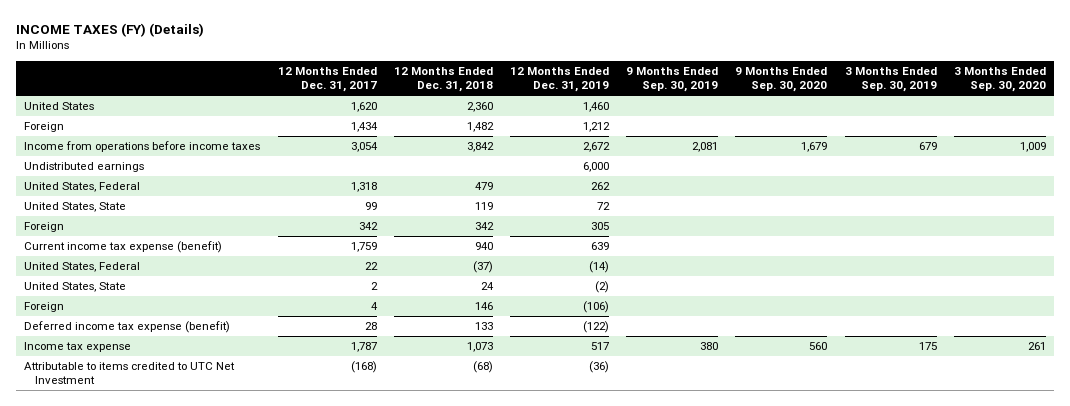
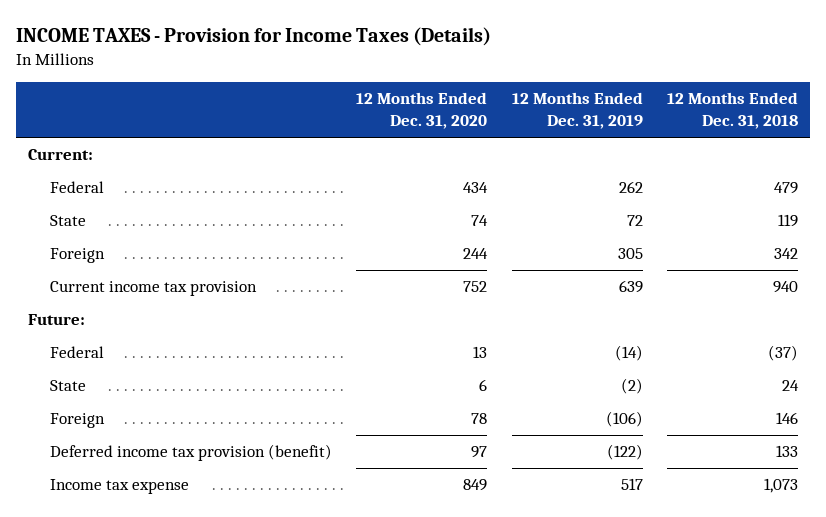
- INCOME TAXES (FY) (Details)
+ INCOME TAXES - Provision for Income Taxes (Details)
- | 12 Months Ended Dec. 31, 2017 | 12 Months Ended Dec. 31, 2018 | 12 Months Ended Dec. 31, 2019 | 9 Months Ended Sep. 30, 2019 | 9 Months Ended Sep. 30, 2020 | 3 Months Ended Sep. 30, 2019 | 3 Months Ended Sep. 30, 2020
+ | 12 Months Ended Dec. 31, 2020 | 12 Months Ended Dec. 31, 2019 | 12 Months Ended Dec. 31, 2018
- United States | 1,620 | 2,360 | 1,460 | | | |
- Foreign | 1,434 | 1,482 | 1,212 | | | |
- Income from operations before income taxes | 3,054 | 3,842 | 2,672 | 2,081 | 1,679 | 679 | 1,009
- Undistributed earnings | | | 6,000 | | | |
- United States, Federal | 1,318 | 479 | 262 | | | |
- United States, State | 99 | 119 | 72 | | | |
+ Current:
+ Federal | 434 | 262 | 479
+ State | 74 | 72 | 119
- Current income tax expense (benefit) | 1,759 | 940 | 639 | | | |
- United States, Federal | 22 | (37) | (14) | | | |
- United States, State | 2 | 24 | (2) | | | |
+ Current income tax provision | 752 | 639 | 940
+ Future:
+ Federal | 13 | (14) | (37)
+ State | 6 | (2) | 24
- Deferred income tax expense (benefit) | 28 | 133 | (122) | | | |
+ Deferred income tax provision (benefit) | 97 | (122) | 133
- Attributable to items credited to UTC Net Investment | (168) | (68) | (36) | | | |

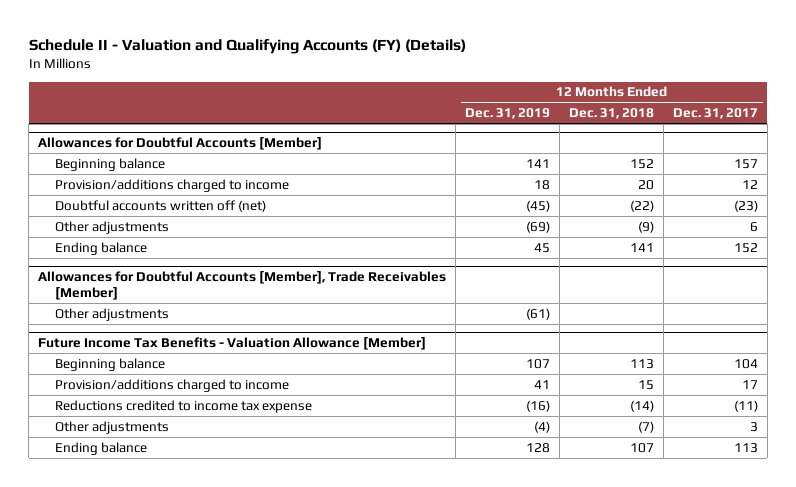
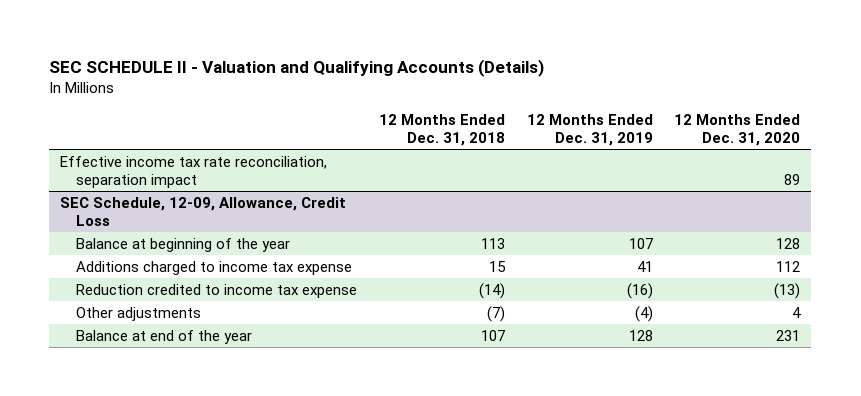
- Schedule II - Valuation and Qualifying Accounts (FY) (Details)
+ SEC SCHEDULE II - Valuation and Qualifying Accounts (Details)
- | 12 Months Ended Dec. 31, 2019 | 12 Months Ended Dec. 31, 2018 | 12 Months Ended Dec. 31, 2017
+ | 12 Months Ended Dec. 31, 2018 | 12 Months Ended Dec. 31, 2019 | 12 Months Ended Dec. 31, 2020
- Allowances for Doubtful Accounts [Member]
- Beginning balance | 141 | 152 | 157
- Provision/additions charged to income | 18 | 20 | 12
- Doubtful accounts written off (net) | (45) | (22) | (23)
- Other adjustments | (69) | (9) | 6
- Ending balance | 45 | 141 | 152
- Allowances for Doubtful Accounts [Member], Trade Receivables [Member]
- Other adjustments | (61) | |
- Future Income Tax Benefits - Valuation Allowance [Member]
- Beginning balance | 107 | 113 | 104
- Provision/additions charged to income | 41 | 15 | 17
- Reductions credited to income tax expense | (16) | (14) | (11)
+ Effective income tax rate reconciliation, separation impact | | | 89
+ SEC Schedule, 12-09, Allowance, Credit Loss
+ Balance at beginning of the year | 113 | 107 | 128
+ Additions charged to income tax expense | 15 | 41 | 112
+ Reduction credited to income tax expense | (14) | (16) | (13)
- Ending balance | 128 | 107 | 113
+ Balance at end of the year | 107 | 128 | 231

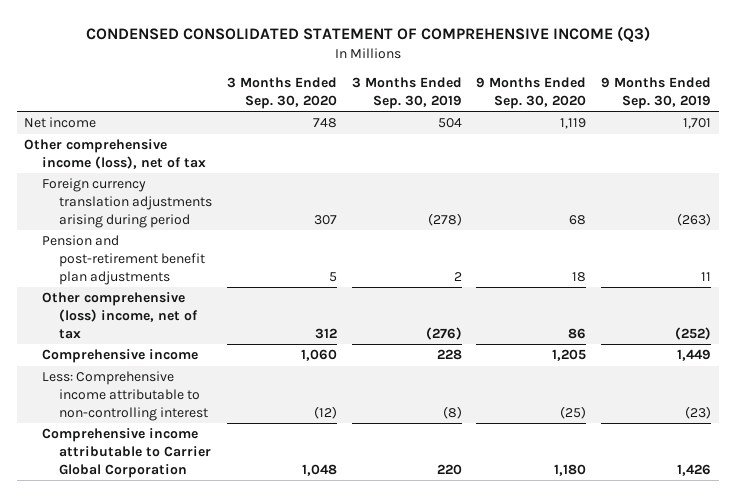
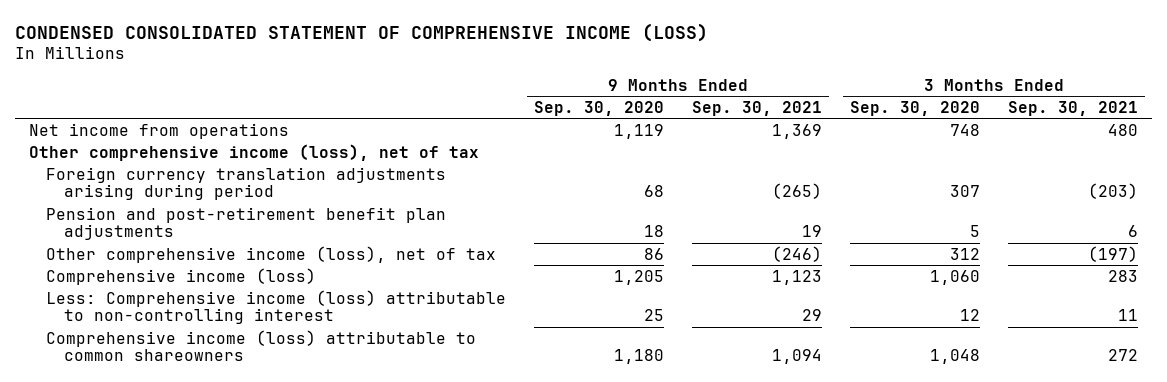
- CONDENSED CONSOLIDATED STATEMENT OF COMPREHENSIVE INCOME (Q3)
+ CONDENSED CONSOLIDATED STATEMENT OF COMPREHENSIVE INCOME (LOSS)
- | 3 Months Ended Sep. 30, 2020 | 3 Months Ended Sep. 30, 2019 | 9 Months Ended Sep. 30, 2020 | 9 Months Ended Sep. 30, 2019
+ | 9 Months Ended Sep. 30, 2020 | 9 Months Ended Sep. 30, 2021 | 3 Months Ended Sep. 30, 2020 | 3 Months Ended Sep. 30, 2021
- Net income | 748 | 504 | 1,119 | 1,701
+ Net income from operations | 1,119 | 1,369 | 748 | 480
- Other comprehensive (loss) income, net of tax | 312 | (276) | 86 | (252)
- Comprehensive income | 1,060 | 228 | 1,205 | 1,449
- Less: Comprehensive income attributable to non-controlling interest | (12) | (8) | (25) | (23)
- Comprehensive income attributable to Carrier Global Corporation | 1,048 | 220 | 1,180 | 1,426
+ Other comprehensive income (loss), net of tax | 86 | (246) | 312 | (197)
+ Comprehensive income (loss) | 1,205 | 1,123 | 1,060 | 283
+ Less: Comprehensive income (loss) attributable to non-controlling interest | 25 | 29 | 12 | 11
+ Comprehensive income (loss) attributable to common shareowners | 1,180 | 1,094 | 1,048 | 272

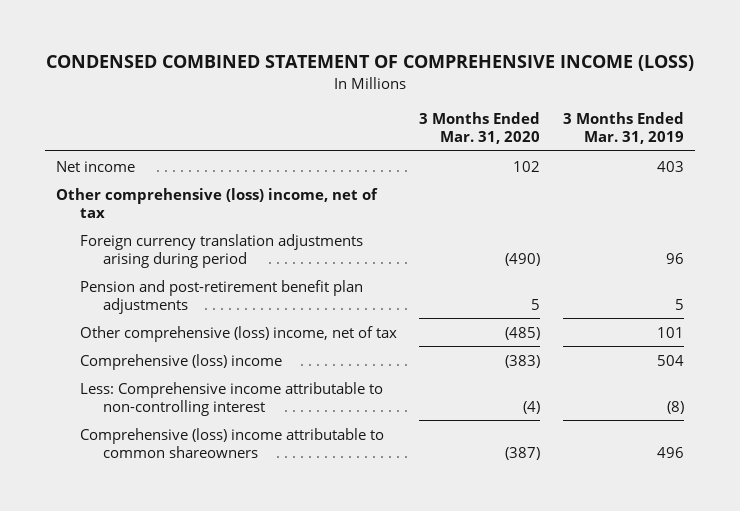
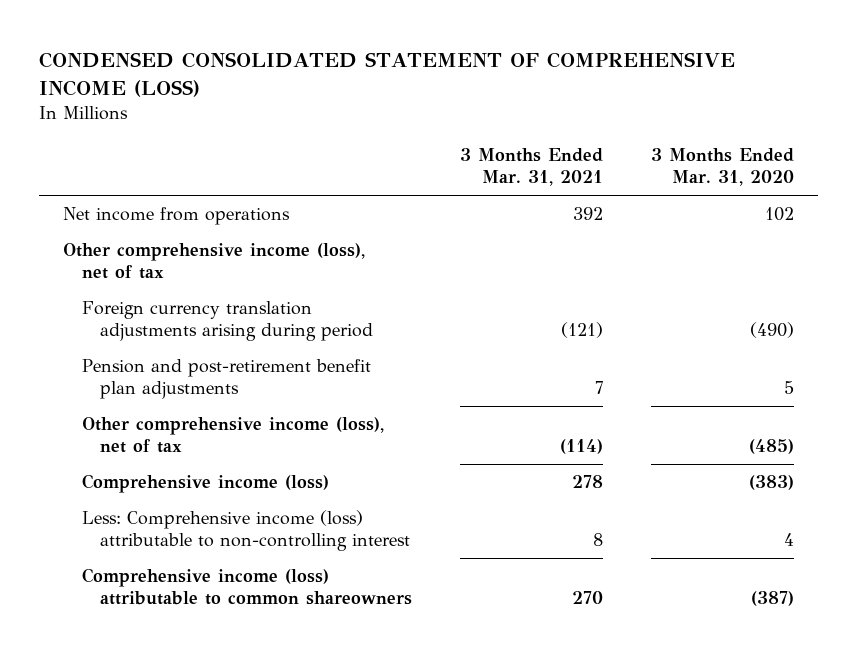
- CONDENSED COMBINED STATEMENT OF COMPREHENSIVE INCOME (LOSS)
+ CONDENSED CONSOLIDATED STATEMENT OF COMPREHENSIVE INCOME (LOSS)
- | 3 Months Ended Mar. 31, 2020 | 3 Months Ended Mar. 31, 2019
+ | 3 Months Ended Mar. 31, 2021 | 3 Months Ended Mar. 31, 2020
- Net income | 102 | 403
- Other comprehensive (loss) income, net of tax
+ Net income from operations | 392 | 102
+ Other comprehensive income (loss), net of tax
- Other comprehensive (loss) income, net of tax | (485) | 101
- Comprehensive (loss) income | (383) | 504
- Less: Comprehensive income attributable to non-controlling interest | (4) | (8)
- Comprehensive (loss) income attributable to common shareowners | (387) | 496
+ Other comprehensive income (loss), net of tax | (114) | (485)
+ Comprehensive income (loss) | 278 | (383)
+ Less: Comprehensive income (loss) attributable to non-controlling interest | 8 | 4
+ Comprehensive income (loss) attributable to common shareowners | 270 | (387)

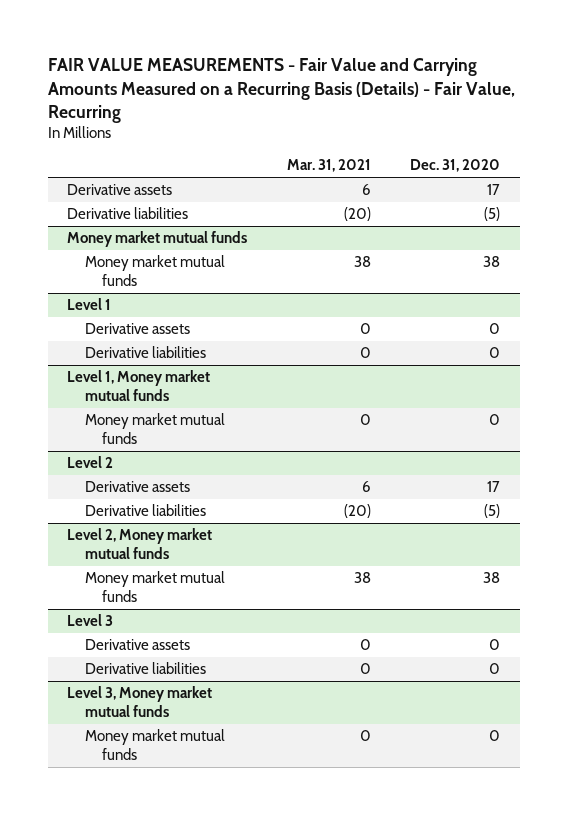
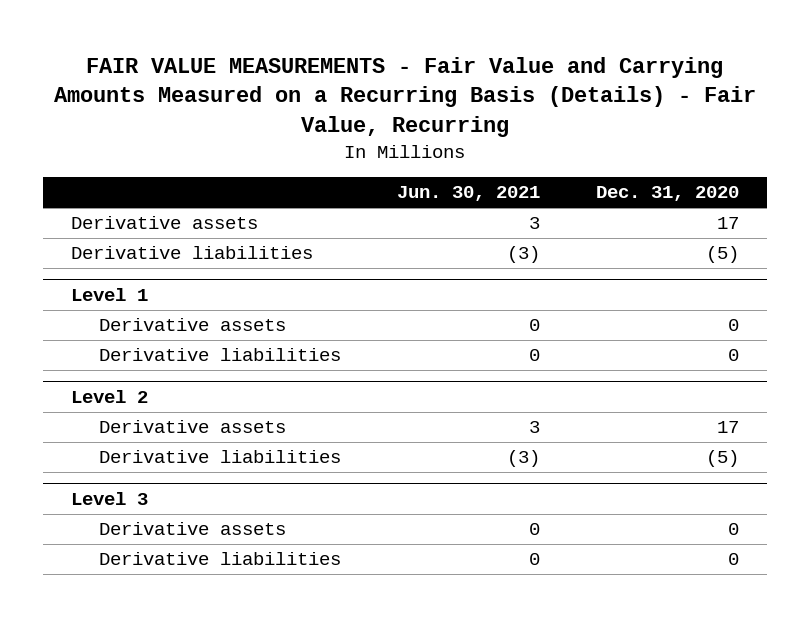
- | Mar. 31, 2021 | Dec. 31, 2020
+ | Jun. 30, 2021 | Dec. 31, 2020
- Money market mutual funds
- Money market mutual funds | 38 | 38
- Level 1, Money market mutual funds
- Money market mutual funds | 0 | 0
- Level 2, Money market mutual funds
- Money market mutual funds | 38 | 38
- Level 3, Money market mutual funds
- Money market mutual funds | 0 | 0

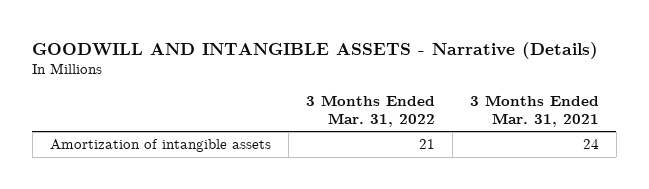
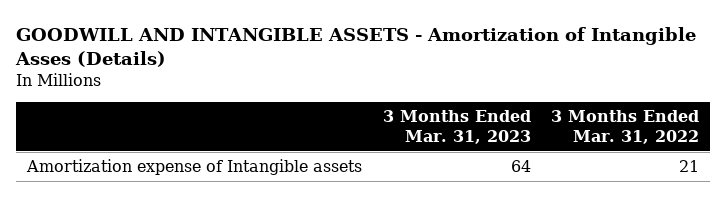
- GOODWILL AND INTANGIBLE ASSETS - Narrative (Details)
+ GOODWILL AND INTANGIBLE ASSETS - Amortization of Intangible Asses (Details)
- | 3 Months Ended Mar. 31, 2022 | 3 Months Ended Mar. 31, 2021
+ | 3 Months Ended Mar. 31, 2023 | 3 Months Ended Mar. 31, 2022
- Amortization of intangible assets | 21 | 24
+ Amortization expense of Intangible assets | 64 | 21

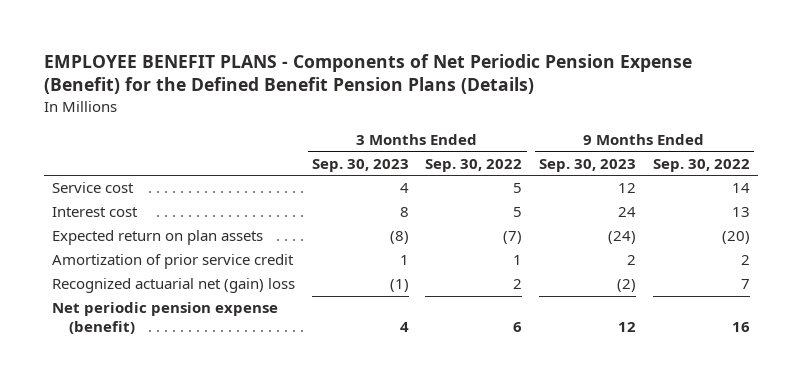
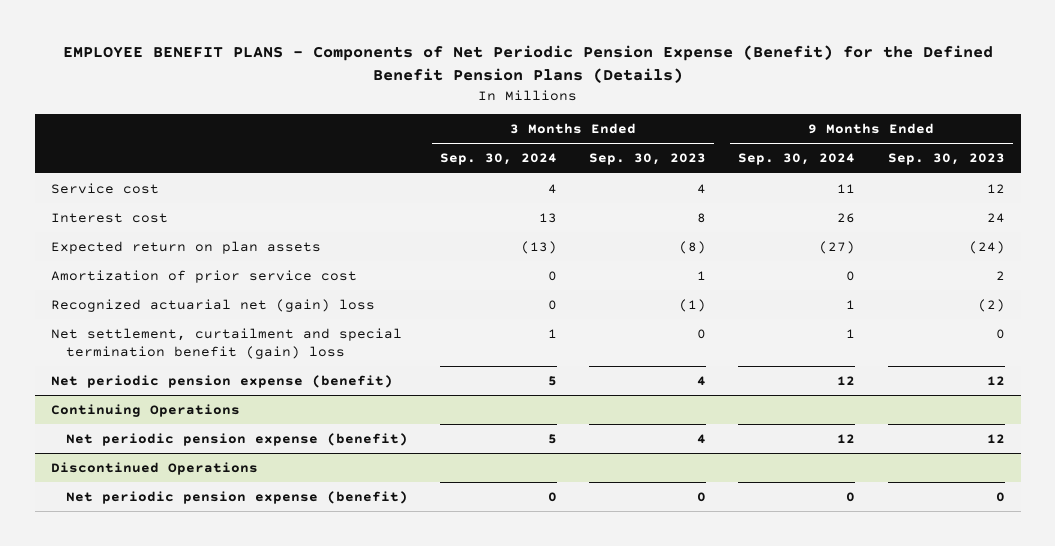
- | 3 Months Ended Sep. 30, 2023 | 3 Months Ended Sep. 30, 2022 | 9 Months Ended Sep. 30, 2023 | 9 Months Ended Sep. 30, 2022
+ | 3 Months Ended Sep. 30, 2024 | 3 Months Ended Sep. 30, 2023 | 9 Months Ended Sep. 30, 2024 | 9 Months Ended Sep. 30, 2023
- Amortization of prior service credit | 1 | 1 | 2 | 2
+ Amortization of prior service cost | 0 | 1 | 0 | 2
+ Net settlement, curtailment and special termination benefit (gain) loss | 1 | 0 | 1 | 0
+ Continuing Operations
+ Net periodic pension expense (benefit) | 5 | 4 | 12 | 12
+ Discontinued Operations
+ Net periodic pension expense (benefit) | 0 | 0 | 0 | 0

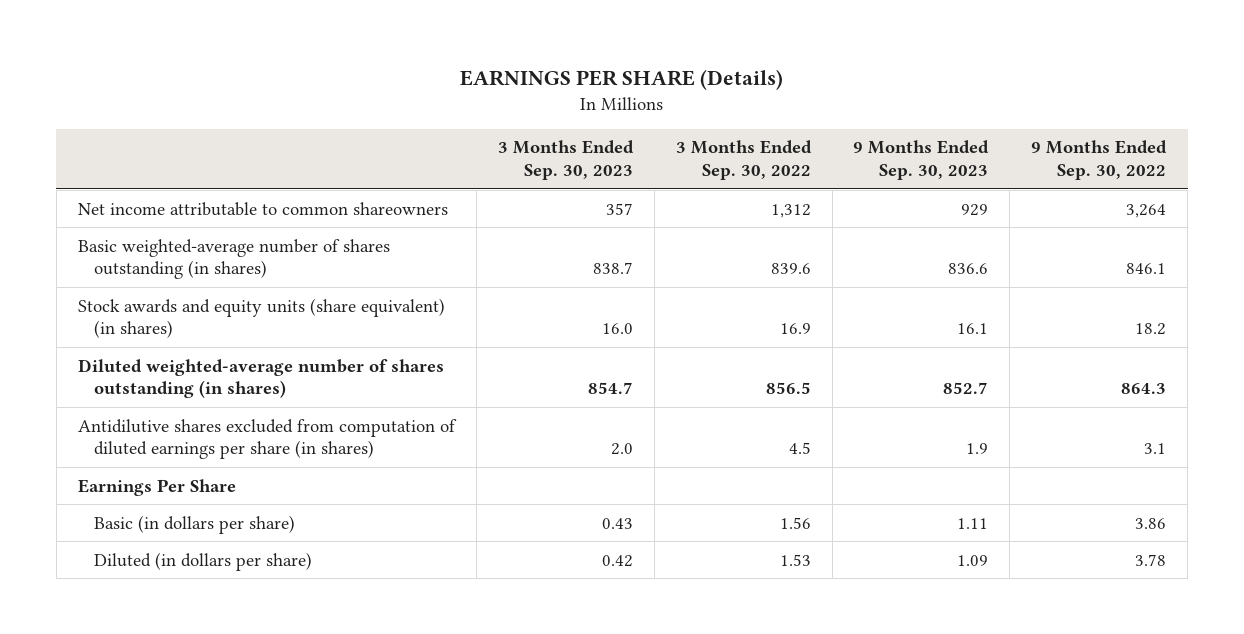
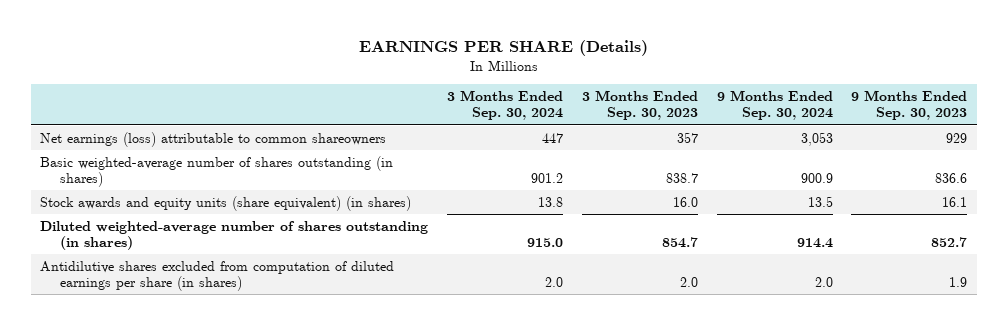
- | 3 Months Ended Sep. 30, 2023 | 3 Months Ended Sep. 30, 2022 | 9 Months Ended Sep. 30, 2023 | 9 Months Ended Sep. 30, 2022
+ | 3 Months Ended Sep. 30, 2024 | 3 Months Ended Sep. 30, 2023 | 9 Months Ended Sep. 30, 2024 | 9 Months Ended Sep. 30, 2023
- Net income attributable to common shareowners | 357 | 1,312 | 929 | 3,264
+ Net earnings (loss) attributable to common shareowners | 447 | 357 | 3,053 | 929
- Earnings Per Share
- Basic (in dollars per share) | 0.43 | 1.56 | 1.11 | 3.86
- Diluted (in dollars per share) | 0.42 | 1.53 | 1.09 | 3.78

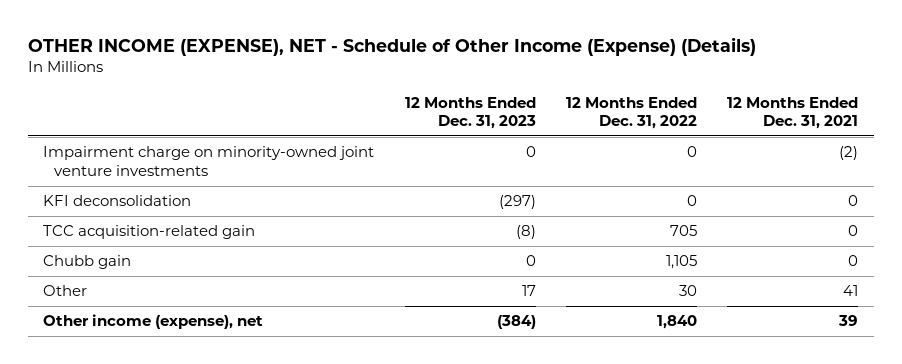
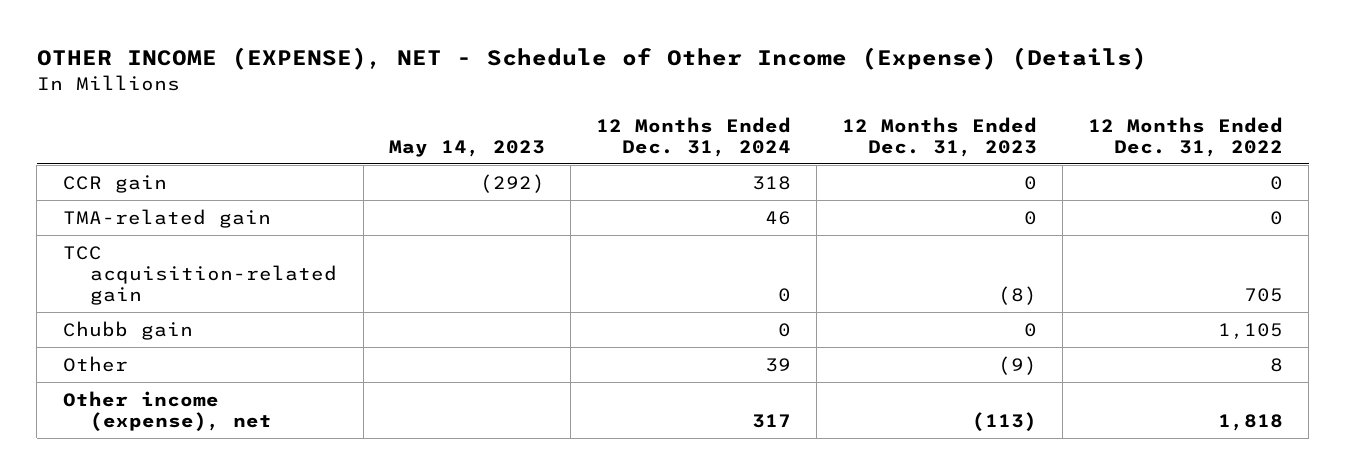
- | 12 Months Ended Dec. 31, 2023 | 12 Months Ended Dec. 31, 2022 | 12 Months Ended Dec. 31, 2021
+ | May 14, 2023 | 12 Months Ended Dec. 31, 2024 | 12 Months Ended Dec. 31, 2023 | 12 Months Ended Dec. 31, 2022
- Impairment charge on minority-owned joint venture investments | 0 | 0 | (2)
- KFI deconsolidation | (297) | 0 | 0
+ CCR gain | (292) | 318 | 0 | 0
+ TMA-related gain | | 46 | 0 | 0
- Other | 17 | 30 | 41
- Other income (expense), net | (384) | 1,840 | 39
+ Other | | 39 | (9) | 8
+ Other income (expense), net | | 317 | (113) | 1,818

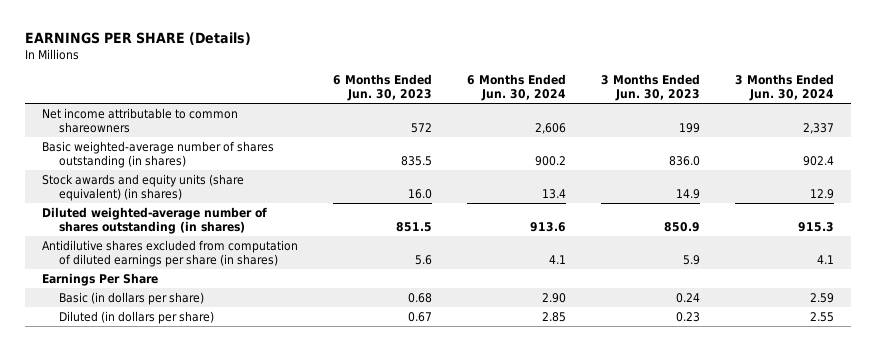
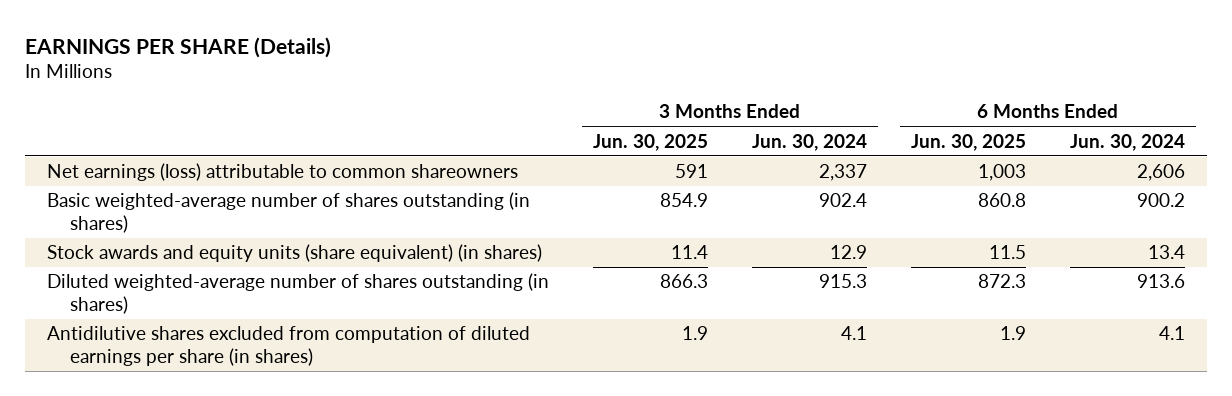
- | 6 Months Ended Jun. 30, 2023 | 6 Months Ended Jun. 30, 2024 | 3 Months Ended Jun. 30, 2023 | 3 Months Ended Jun. 30, 2024
+ | 3 Months Ended Jun. 30, 2025 | 3 Months Ended Jun. 30, 2024 | 6 Months Ended Jun. 30, 2025 | 6 Months Ended Jun. 30, 2024
- Net income attributable to common shareowners | 572 | 2,606 | 199 | 2,337
+ Net earnings (loss) attributable to common shareowners | 591 | 2,337 | 1,003 | 2,606
- Earnings Per Share
- Basic (in dollars per share) | 0.68 | 2.90 | 0.24 | 2.59
- Diluted (in dollars per share) | 0.67 | 2.85 | 0.23 | 2.55

